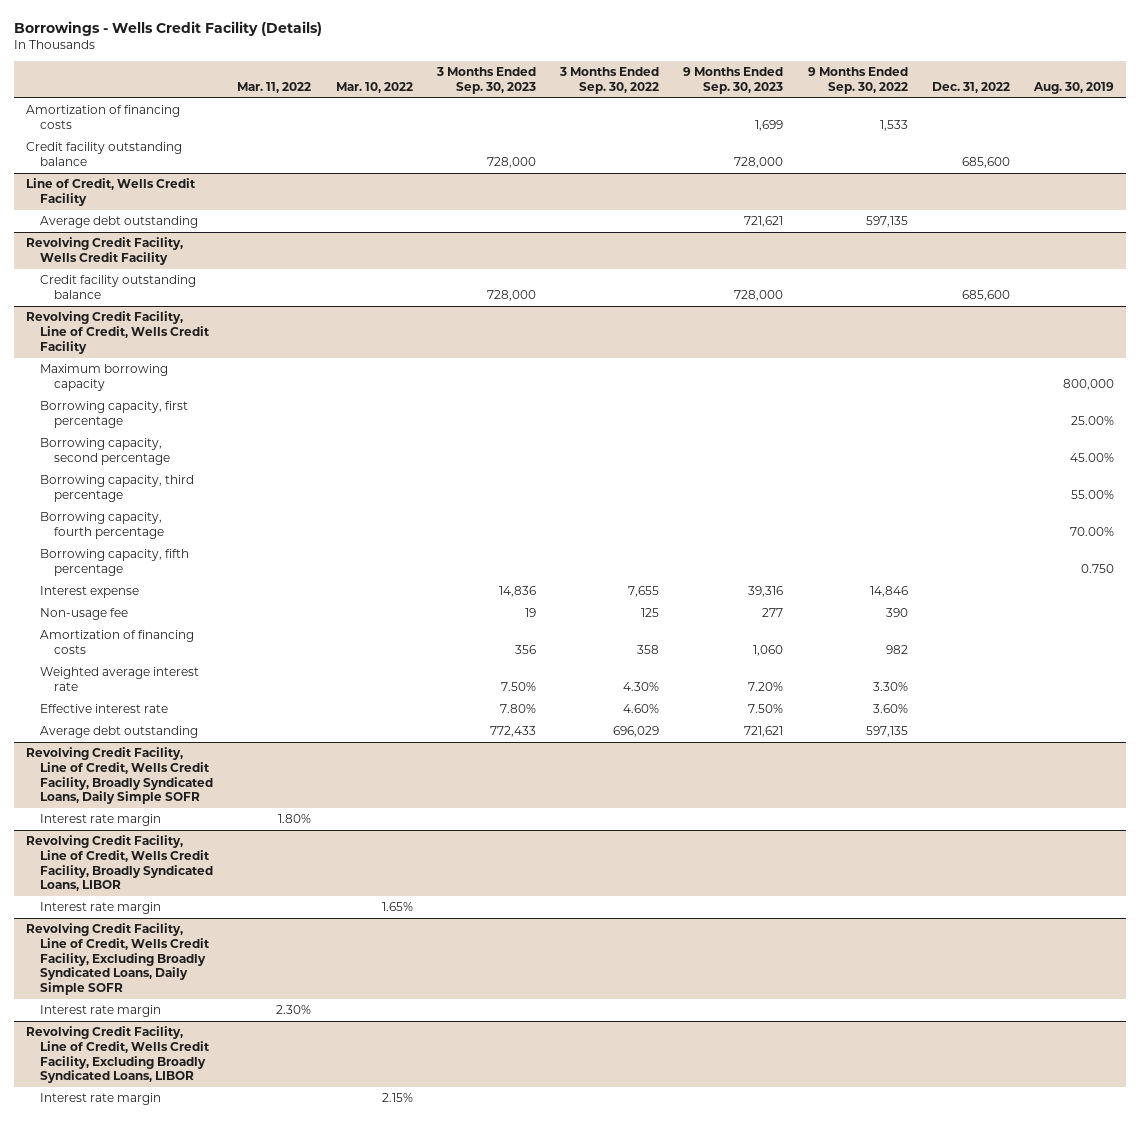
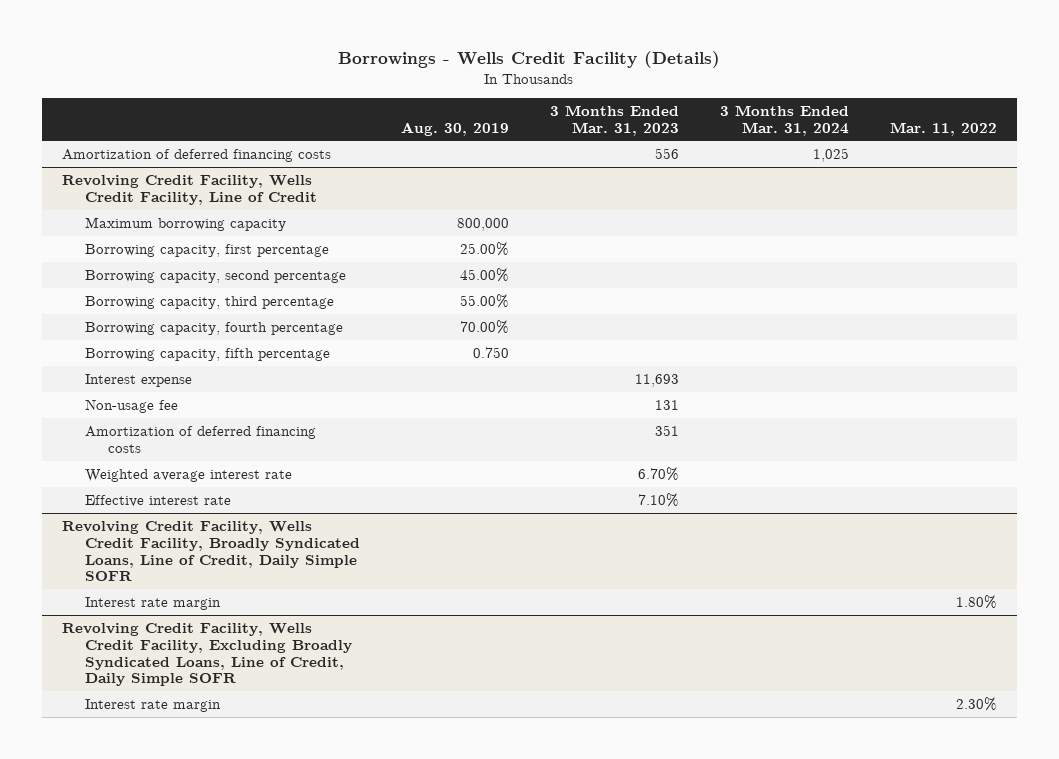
- | Mar. 11, 2022 | Mar. 10, 2022 | 3 Months Ended Sep. 30, 2023 | 3 Months Ended Sep. 30, 2022 | 9 Months Ended Sep. 30, 2023 | 9 Months Ended Sep. 30, 2022 | Dec. 31, 2022 | Aug. 30, 2019
+ | Aug. 30, 2019 | 3 Months Ended Mar. 31, 2023 | 3 Months Ended Mar. 31, 2024 | Mar. 11, 2022
- Amortization of financing costs | | | | | 1,699 | 1,533 | |
- Credit facility outstanding balance | | | 728,000 | | 728,000 | | 685,600 |
- Line of Credit, Wells Credit Facility
- Average debt outstanding | | | | | 721,621 | 597,135 | |
- Revolving Credit Facility, Wells Credit Facility
- Credit facility outstanding balance | | | 728,000 | | 728,000 | | 685,600 |
- Revolving Credit Facility, Line of Credit, Wells Credit Facility
+ Amortization of deferred financing costs | | 556 | 1,025 |
+ Revolving Credit Facility, Wells Credit Facility, Line of Credit
- Amortization of financing costs | | | 356 | 358 | 1,060 | 982 | |
+ Amortization of deferred financing costs | | 351 | |
- Average debt outstanding | | | 772,433 | 696,029 | 721,621 | 597,135 | |
- Revolving Credit Facility, Line of Credit, Wells Credit Facility, Broadly Syndicated Loans, Daily Simple SOFR
+ Revolving Credit Facility, Wells Credit Facility, Broadly Syndicated Loans, Line of Credit, Daily Simple SOFR
- Revolving Credit Facility, Line of Credit, Wells Credit Facility, Broadly Syndicated Loans, LIBOR
- Interest rate margin | | 1.65% | | | | | |
- Revolving Credit Facility, Line of Credit, Wells Credit Facility, Excluding Broadly Syndicated Loans, Daily Simple SOFR
+ Revolving Credit Facility, Wells Credit Facility, Excluding Broadly Syndicated Loans, Line of Credit, Daily Simple SOFR
- Revolving Credit Facility, Line of Credit, Wells Credit Facility, Excluding Broadly Syndicated Loans, LIBOR
- Interest rate margin | | 2.15% | | | | | |

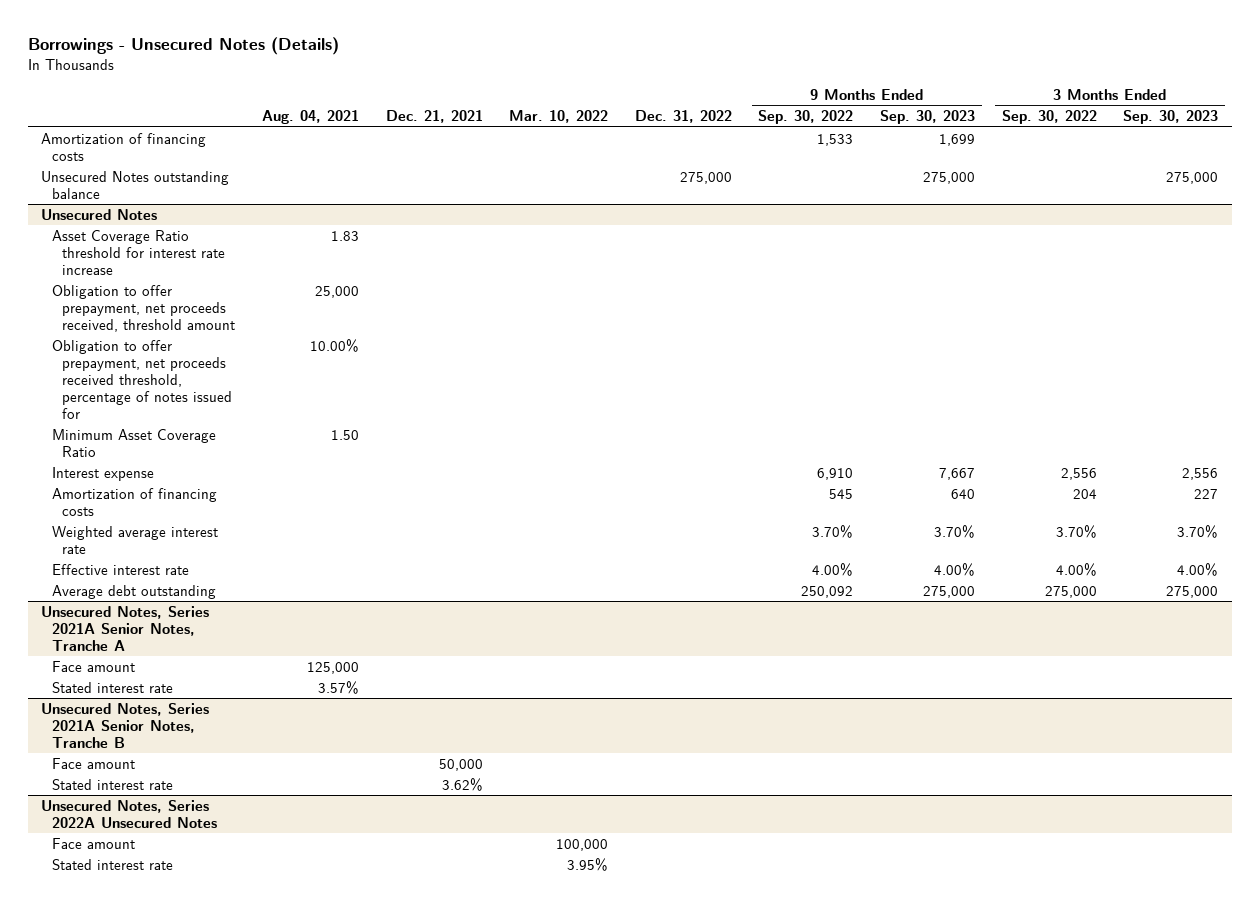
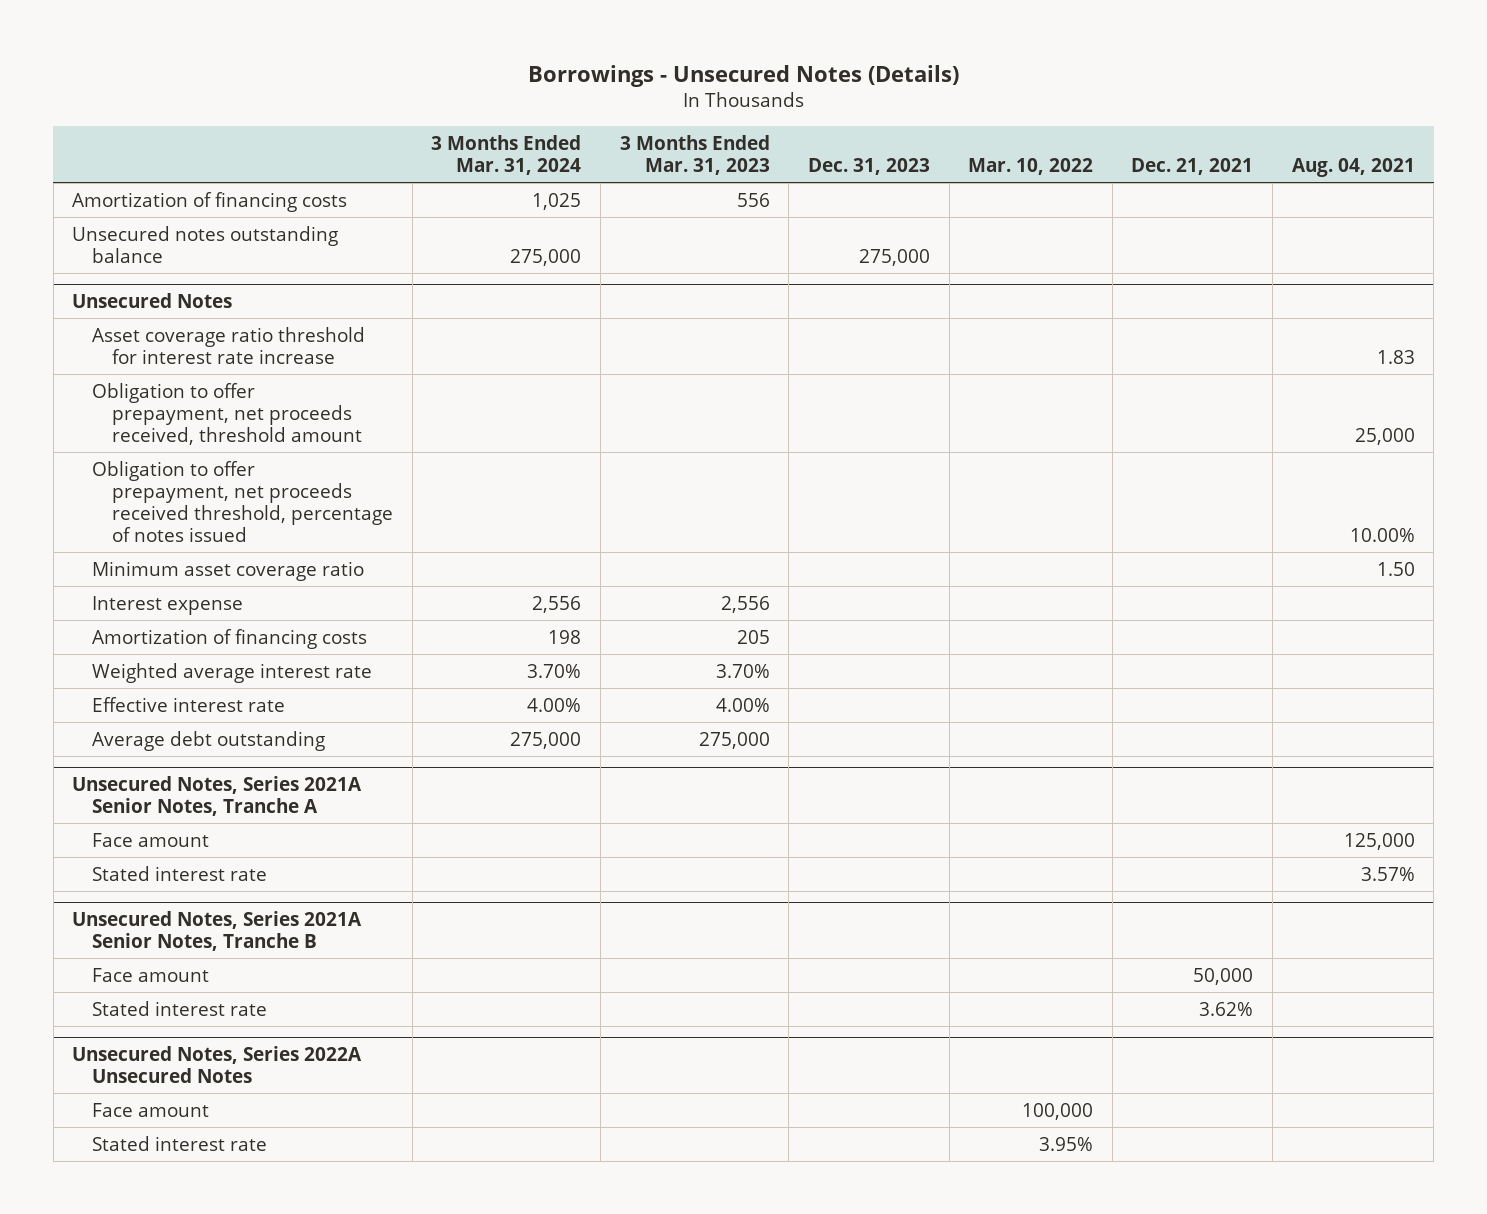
- | Aug. 04, 2021 | Dec. 21, 2021 | Mar. 10, 2022 | Dec. 31, 2022 | 9 Months Ended Sep. 30, 2022 | 9 Months Ended Sep. 30, 2023 | 3 Months Ended Sep. 30, 2022 | 3 Months Ended Sep. 30, 2023
+ | 3 Months Ended Mar. 31, 2024 | 3 Months Ended Mar. 31, 2023 | Dec. 31, 2023 | Mar. 10, 2022 | Dec. 21, 2021 | Aug. 04, 2021
- Unsecured Notes outstanding balance | | | | 275,000 | | 275,000 | | 275,000
+ Unsecured notes outstanding balance | 275,000 | | 275,000 | | |
@ Unsecured Notes
- Asset Coverage Ratio threshold for interest rate increase | 1.83 | | | | | | |
+ Asset coverage ratio threshold for interest rate increase | | | | | | 1.83
- Obligation to offer prepayment, net proceeds received threshold, percentage of notes issued for | 10.00% | | | | | | |
- Minimum Asset Coverage Ratio | 1.50 | | | | | | |
+ Obligation to offer prepayment, net proceeds received threshold, percentage of notes issued | | | | | | 10.00%
+ Minimum asset coverage ratio | | | | | | 1.50

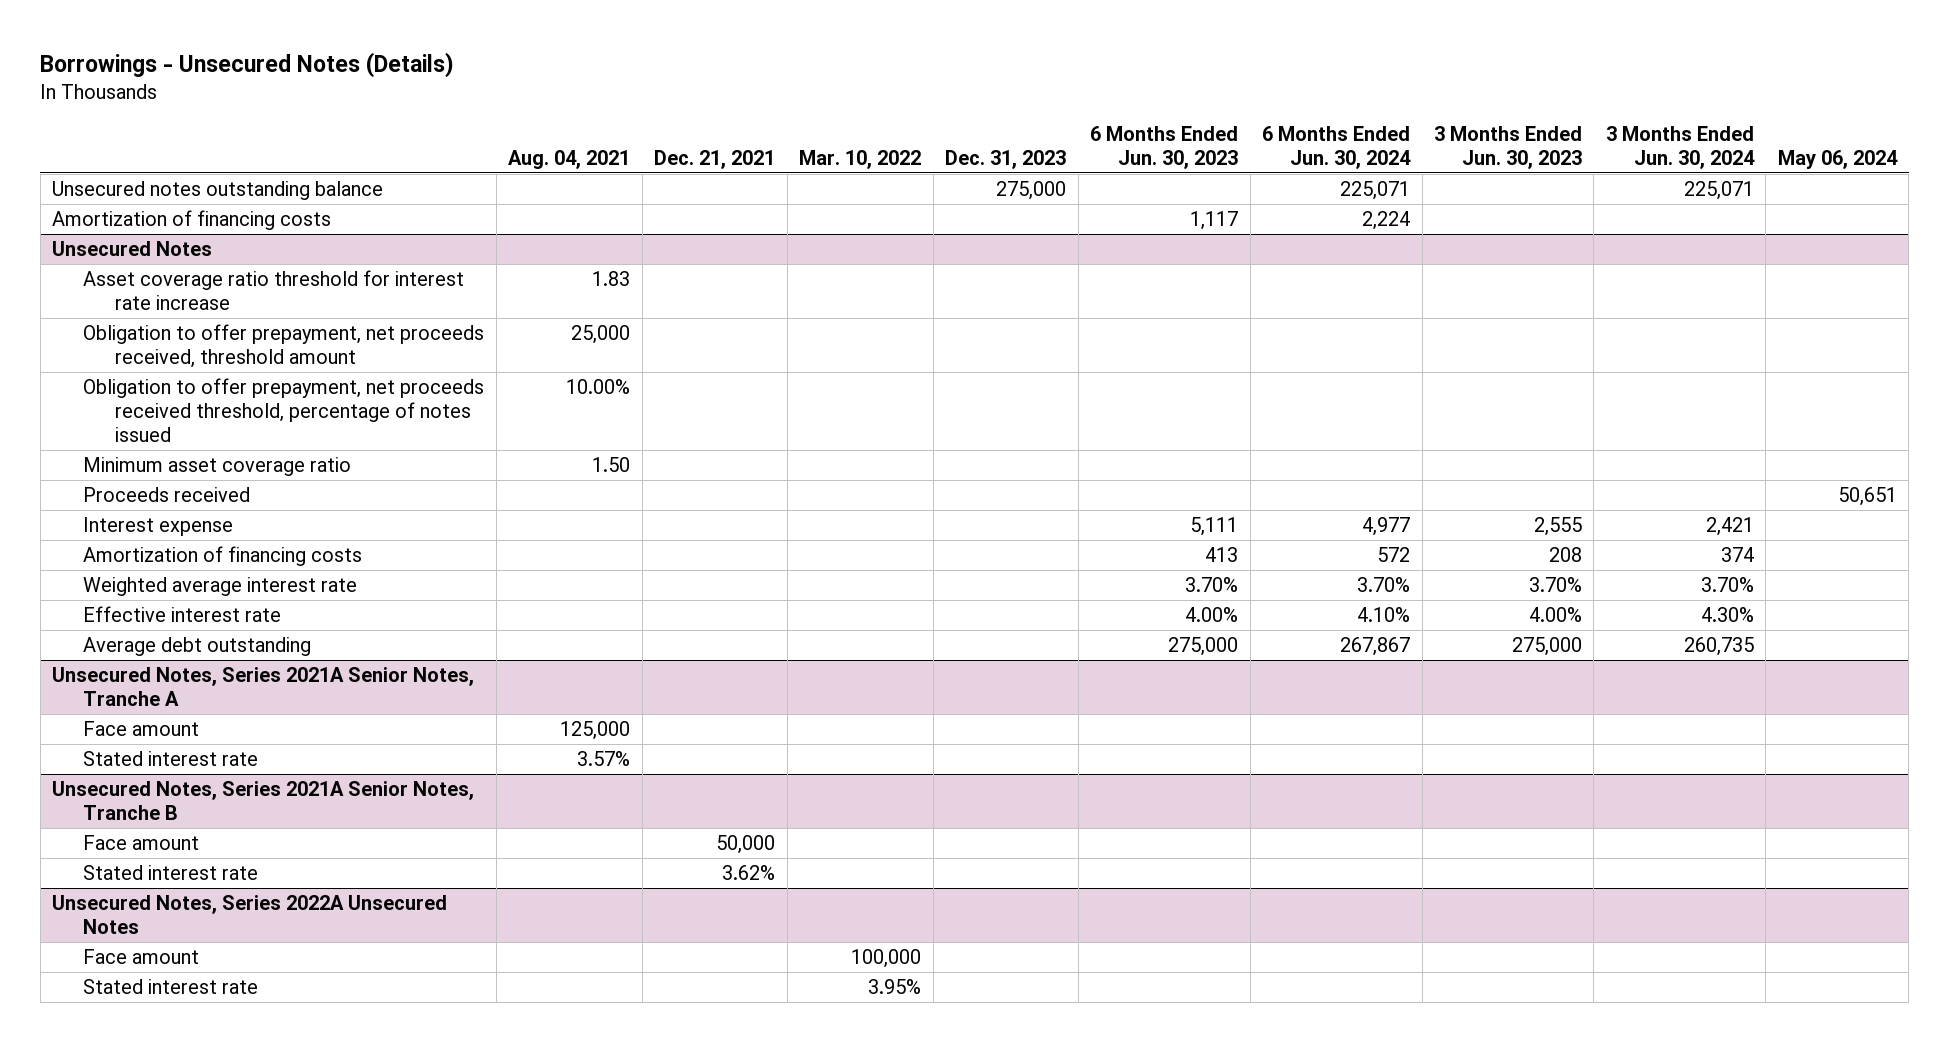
- | 3 Months Ended Mar. 31, 2024 | 3 Months Ended Mar. 31, 2023 | Dec. 31, 2023 | Mar. 10, 2022 | Dec. 21, 2021 | Aug. 04, 2021
+ | Aug. 04, 2021 | Dec. 21, 2021 | Mar. 10, 2022 | Dec. 31, 2023 | 6 Months Ended Jun. 30, 2023 | 6 Months Ended Jun. 30, 2024 | 3 Months Ended Jun. 30, 2023 | 3 Months Ended Jun. 30, 2024 | May 06, 2024
moved down: Amortization of financing costs | | | | | 1,117 | 2,224 | | |
@ Unsecured Notes
+ Proceeds received | | | | | | | | | 50,651

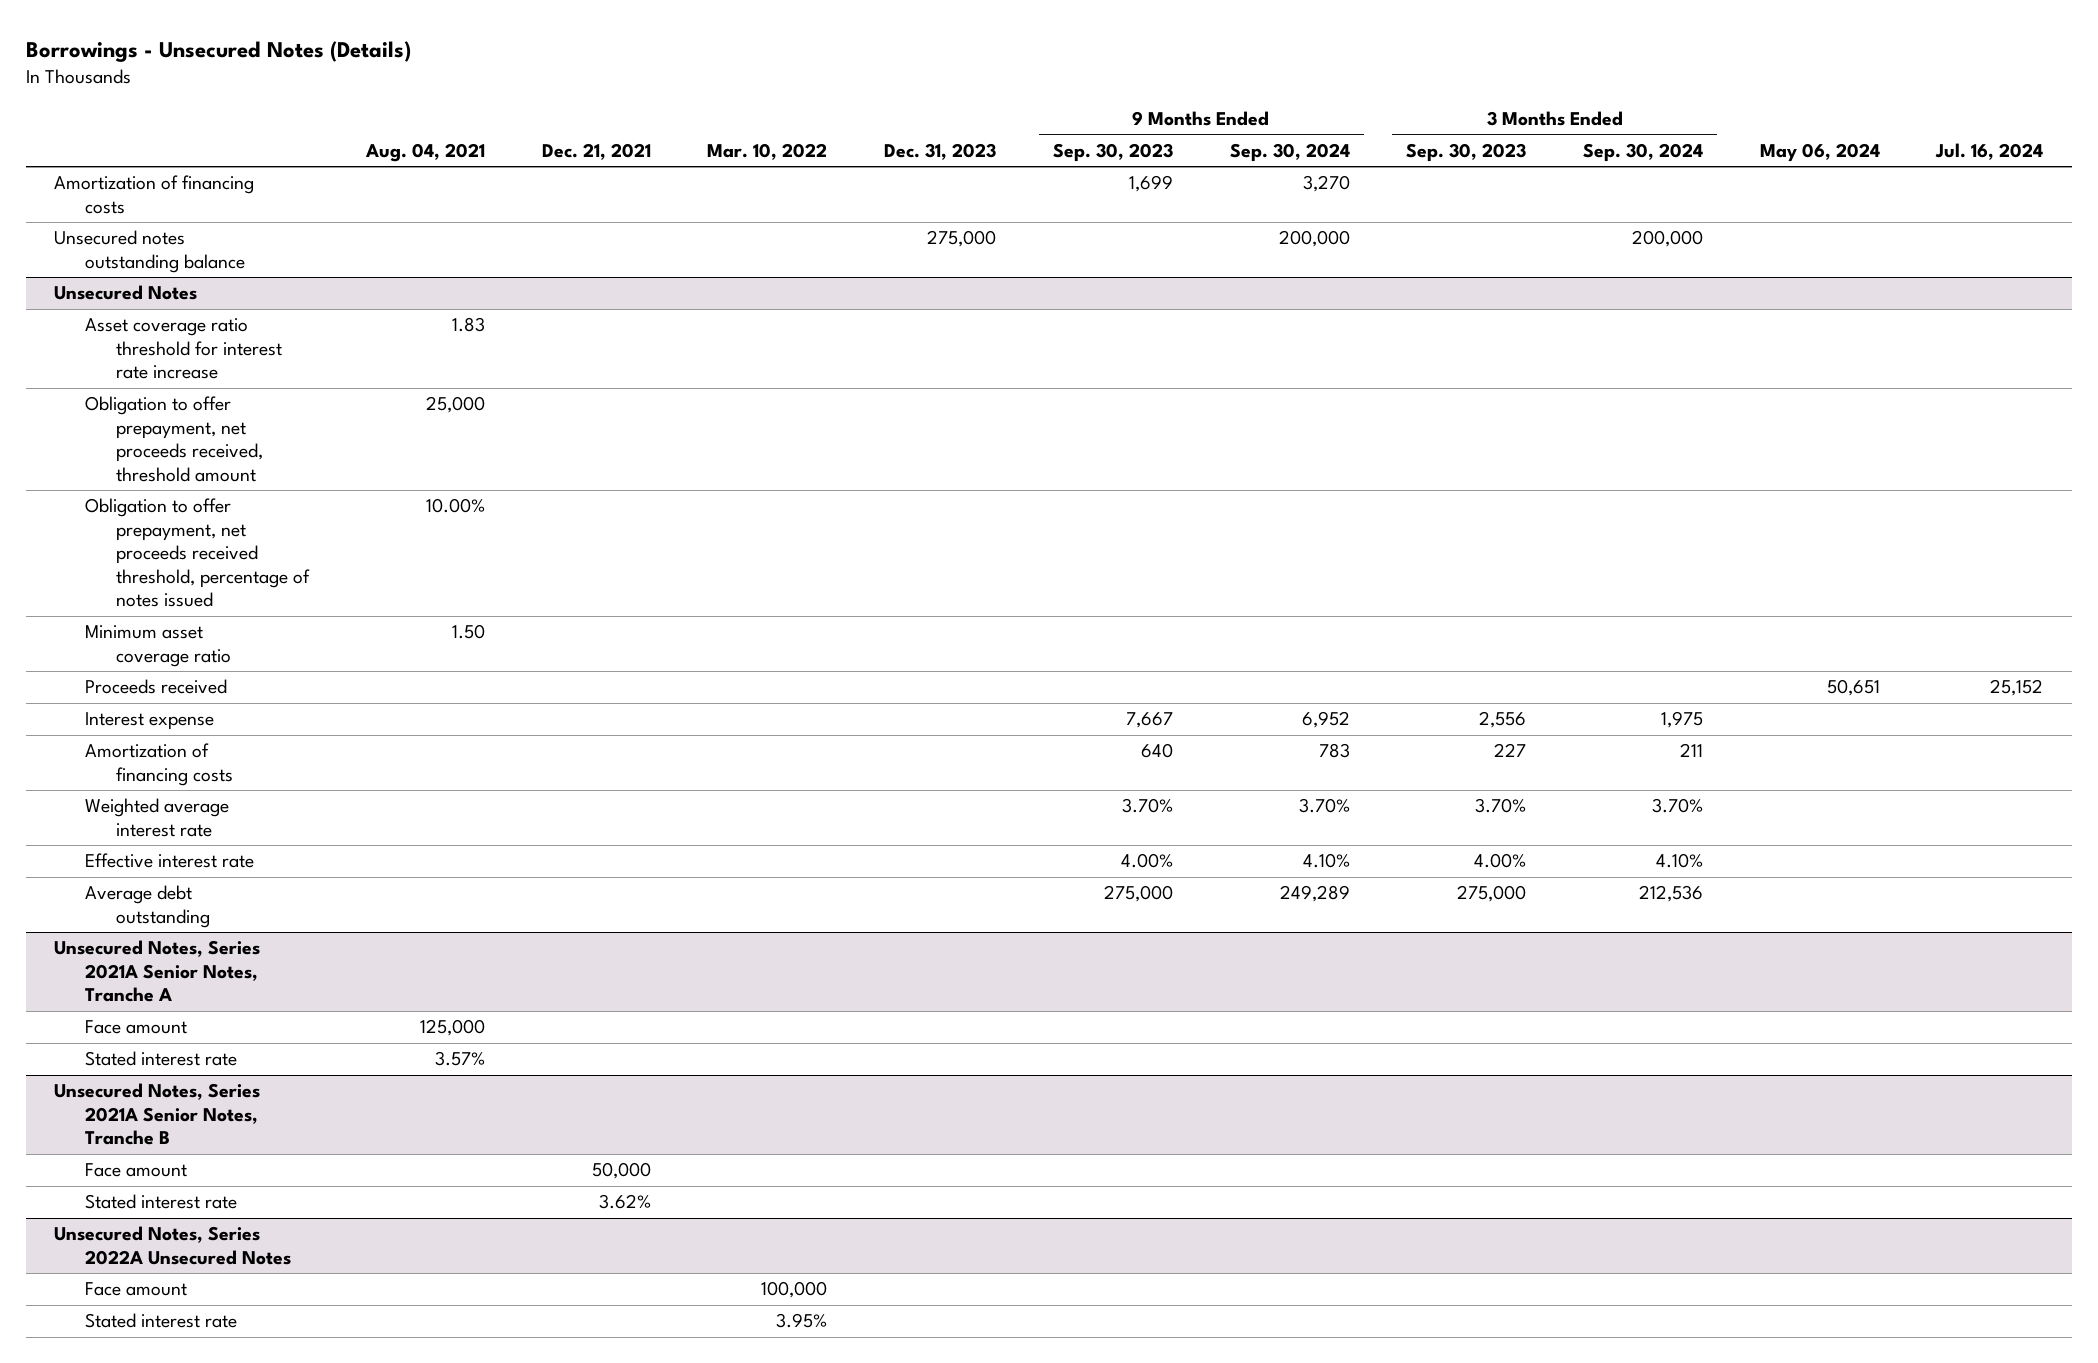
- | Aug. 04, 2021 | Dec. 21, 2021 | Mar. 10, 2022 | Dec. 31, 2023 | 6 Months Ended Jun. 30, 2023 | 6 Months Ended Jun. 30, 2024 | 3 Months Ended Jun. 30, 2023 | 3 Months Ended Jun. 30, 2024 | May 06, 2024
+ | Aug. 04, 2021 | Dec. 21, 2021 | Mar. 10, 2022 | Dec. 31, 2023 | 9 Months Ended Sep. 30, 2023 | 9 Months Ended Sep. 30, 2024 | 3 Months Ended Sep. 30, 2023 | 3 Months Ended Sep. 30, 2024 | May 06, 2024 | Jul. 16, 2024
moved down: Unsecured notes outstanding balance | | | | 275,000 | | 200,000 | | 200,000 | |

